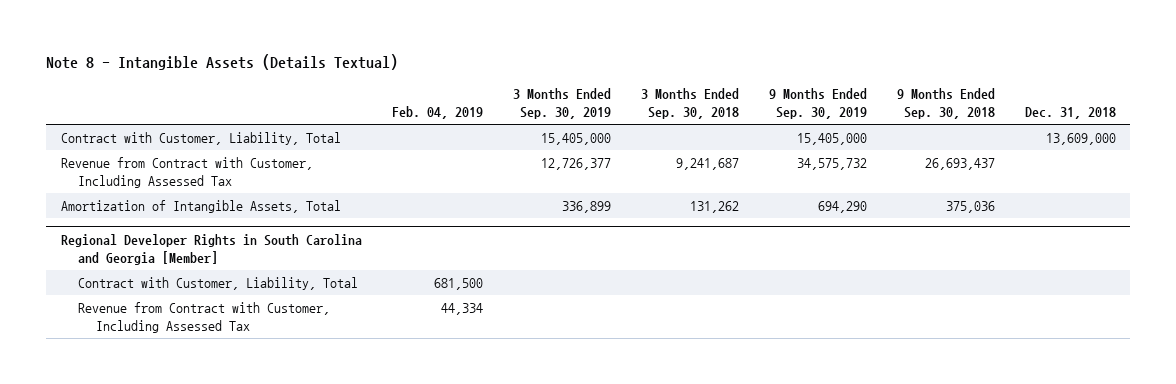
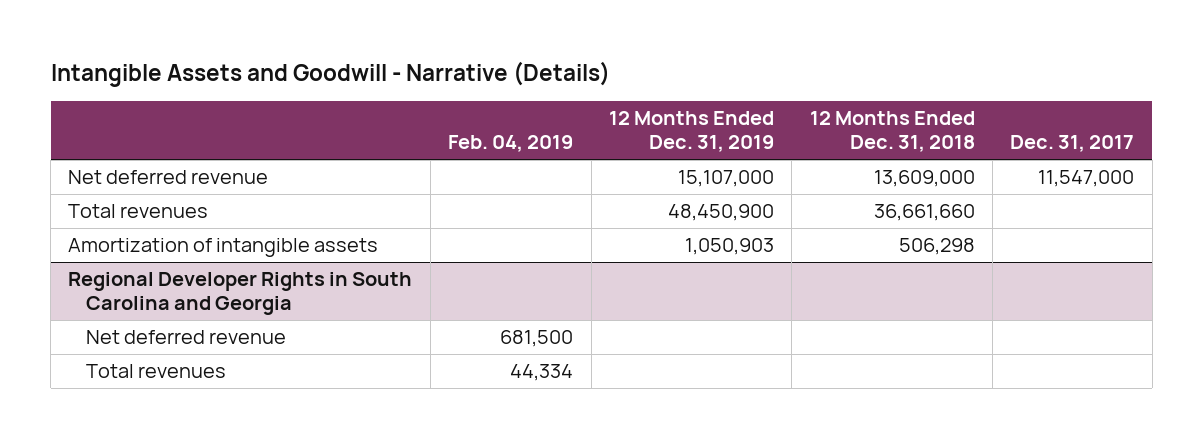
- Note 8 - Intangible Assets (Details Textual)
+ Intangible Assets and Goodwill - Narrative (Details)
- | Feb. 04, 2019 | 3 Months Ended Sep. 30, 2019 | 3 Months Ended Sep. 30, 2018 | 9 Months Ended Sep. 30, 2019 | 9 Months Ended Sep. 30, 2018 | Dec. 31, 2018
+ | Feb. 04, 2019 | 12 Months Ended Dec. 31, 2019 | 12 Months Ended Dec. 31, 2018 | Dec. 31, 2017
- Contract with Customer, Liability, Total | | 15,405,000 | | 15,405,000 | | 13,609,000
- Revenue from Contract with Customer, Including Assessed Tax | | 12,726,377 | 9,241,687 | 34,575,732 | 26,693,437 |
- Amortization of Intangible Assets, Total | | 336,899 | 131,262 | 694,290 | 375,036 |
- Regional Developer Rights in South Carolina and Georgia [Member]
- Contract with Customer, Liability, Total | 681,500 | | | | |
- Revenue from Contract with Customer, Including Assessed Tax | 44,334 | | | | |
+ Net deferred revenue | | 15,107,000 | 13,609,000 | 11,547,000
+ Total revenues | | 48,450,900 | 36,661,660 |
+ Amortization of intangible assets | | 1,050,903 | 506,298 |
+ Regional Developer Rights in South Carolina and Georgia
+ Net deferred revenue | 681,500 | | |
+ Total revenues | 44,334 | | |

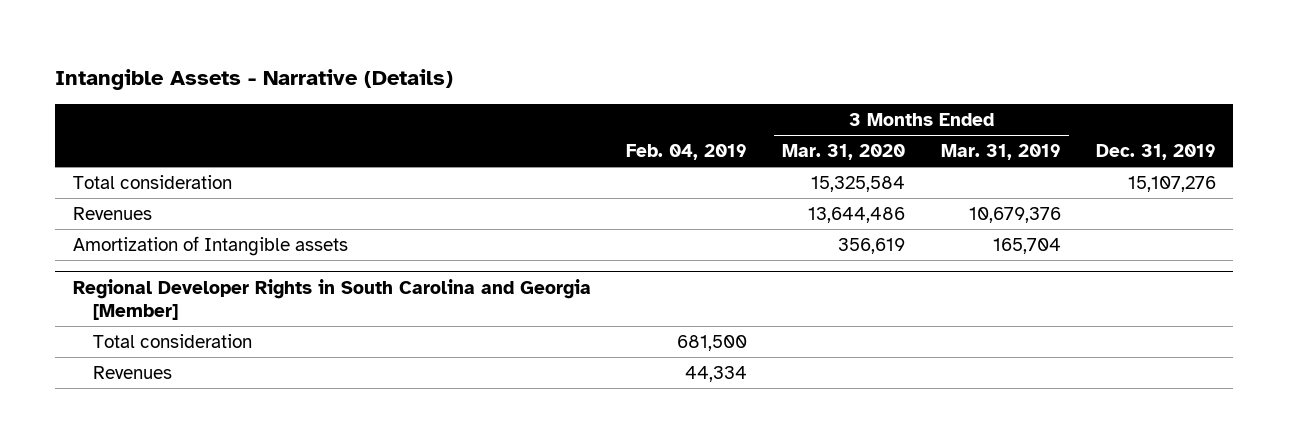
- Intangible Assets and Goodwill - Narrative (Details)
+ Intangible Assets - Narrative (Details)
- | Feb. 04, 2019 | 12 Months Ended Dec. 31, 2019 | 12 Months Ended Dec. 31, 2018 | Dec. 31, 2017
+ | Feb. 04, 2019 | 3 Months Ended Mar. 31, 2020 | 3 Months Ended Mar. 31, 2019 | Dec. 31, 2019
- Net deferred revenue | | 15,107,000 | 13,609,000 | 11,547,000
- Total revenues | | 48,450,900 | 36,661,660 |
- Amortization of intangible assets | | 1,050,903 | 506,298 |
- Regional Developer Rights in South Carolina and Georgia
- Net deferred revenue | 681,500 | | |
- Total revenues | 44,334 | | |
+ Total consideration | | 15,325,584 | | 15,107,276
+ Revenues | | 13,644,486 | 10,679,376 |
+ Amortization of Intangible assets | | 356,619 | 165,704 |
+ Regional Developer Rights in South Carolina and Georgia [Member]
+ Total consideration | 681,500 | | |
+ Revenues | 44,334 | | |

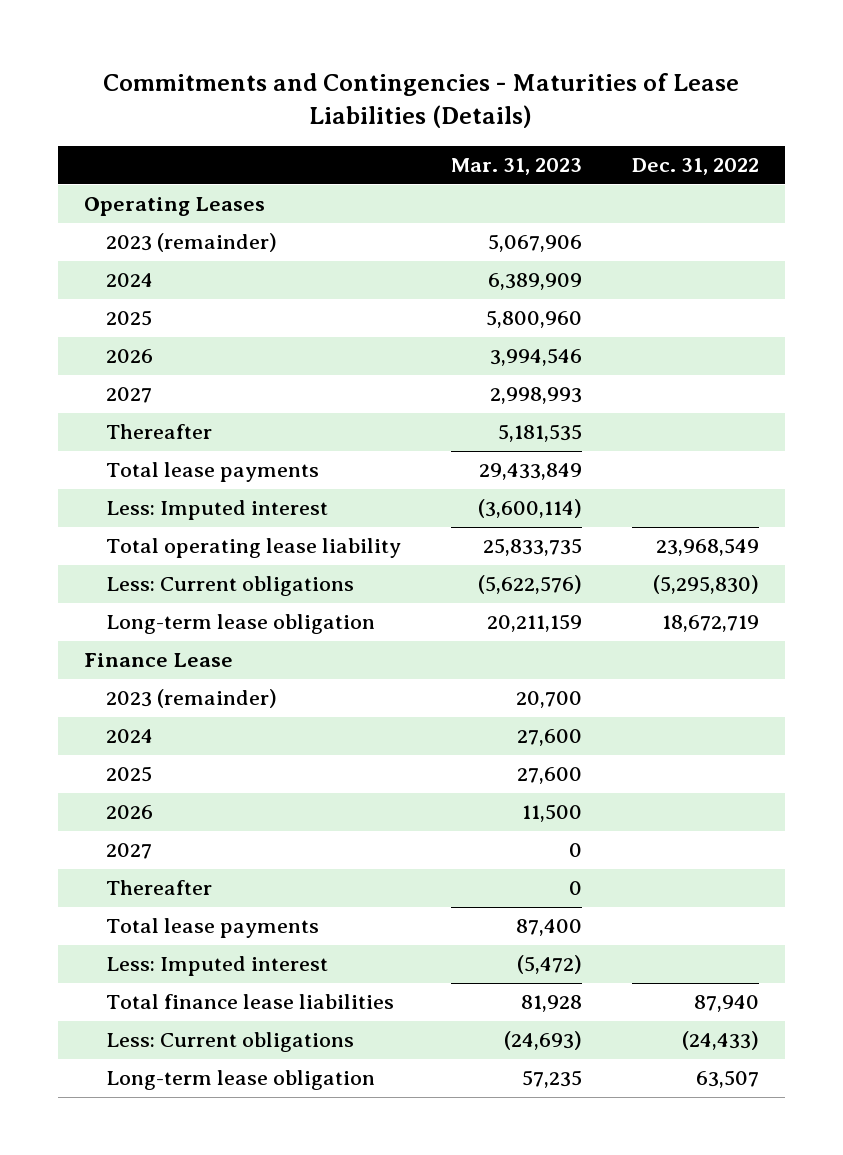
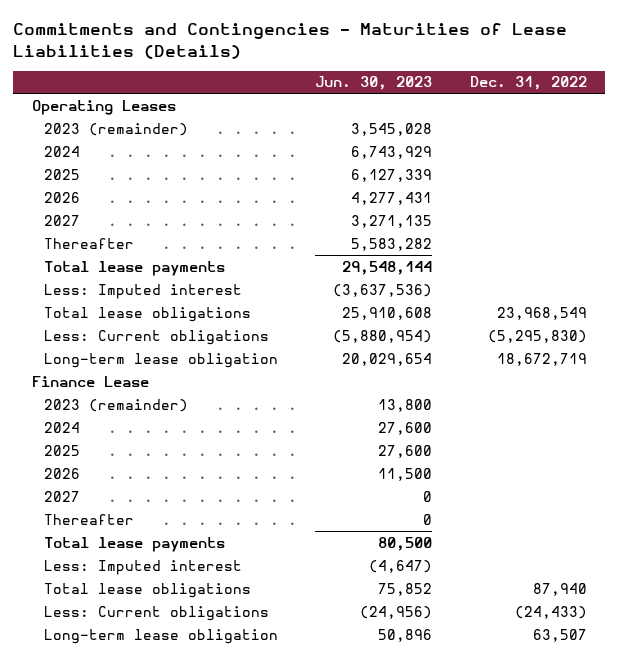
- | Mar. 31, 2023 | Dec. 31, 2022
+ | Jun. 30, 2023 | Dec. 31, 2022
- Total operating lease liability | 25,833,735 | 23,968,549
+ Total lease obligations | 25,910,608 | 23,968,549
- Total finance lease liabilities | 81,928 | 87,940
+ Total lease obligations | 75,852 | 87,940

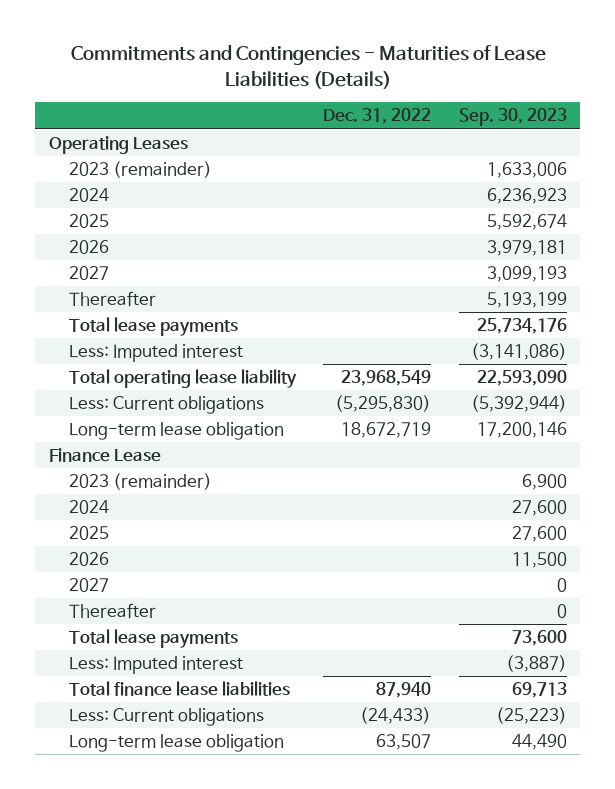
- | Jun. 30, 2023 | Dec. 31, 2022
+ | Dec. 31, 2022 | Sep. 30, 2023
- Total lease obligations | 25,910,608 | 23,968,549
+ Total operating lease liability | 23,968,549 | 22,593,090
- Total lease obligations | 75,852 | 87,940
+ Total finance lease liabilities | 87,940 | 69,713

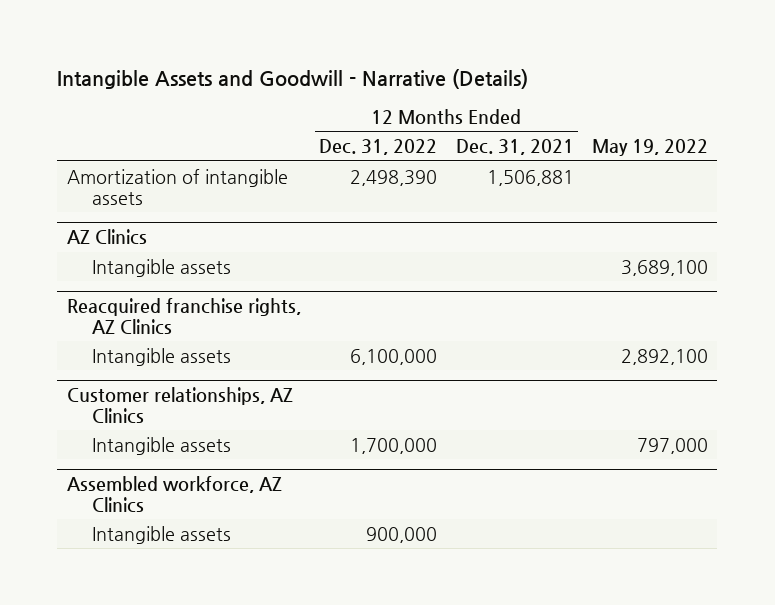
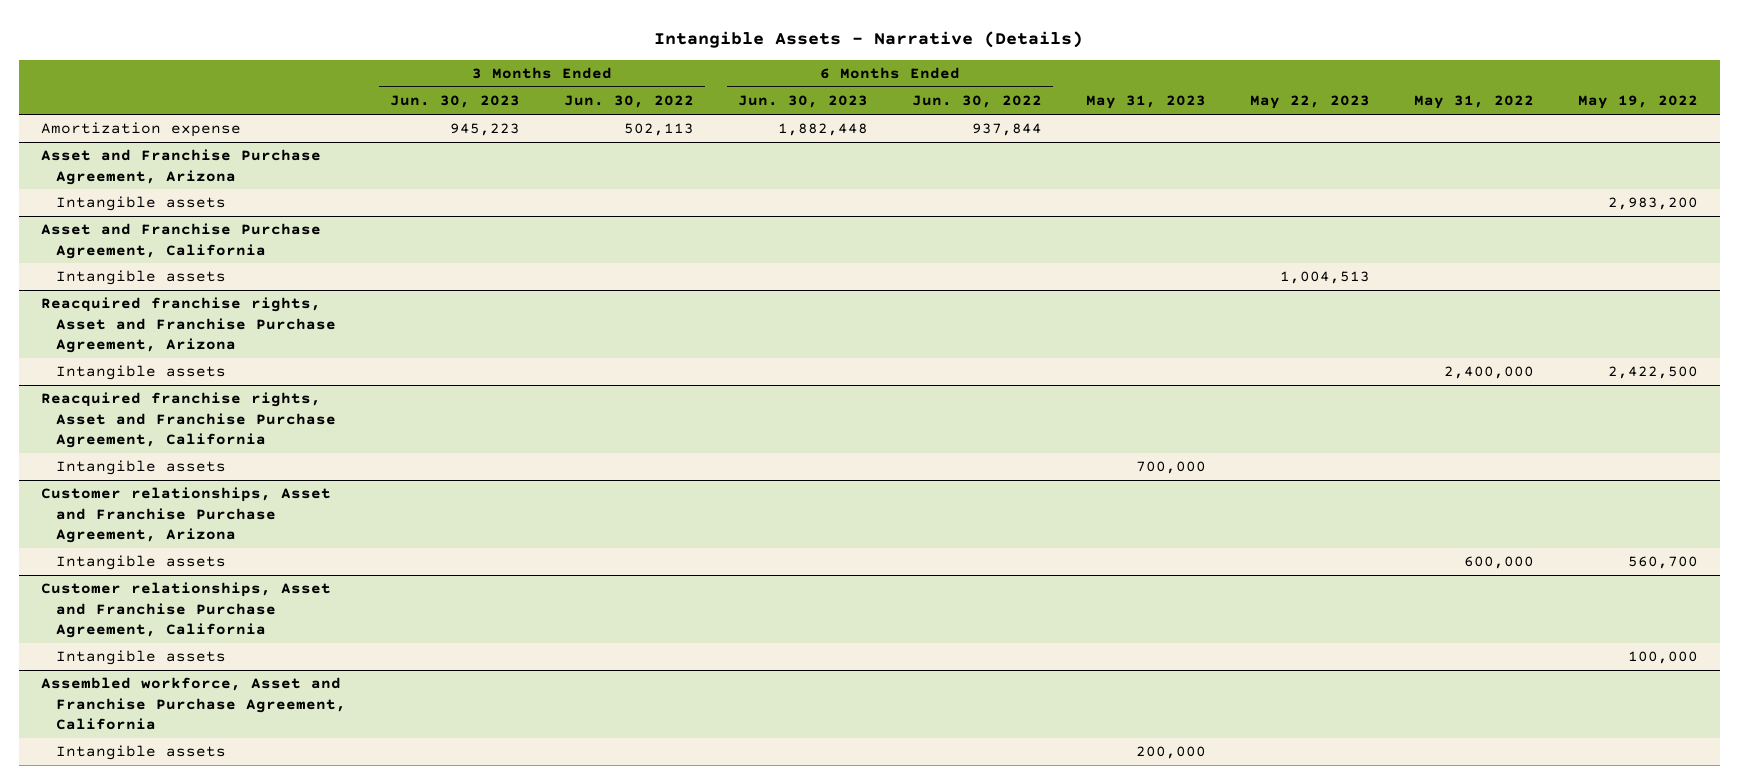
- Intangible Assets and Goodwill - Narrative (Details)
+ Intangible Assets - Narrative (Details)
- | 12 Months Ended Dec. 31, 2022 | 12 Months Ended Dec. 31, 2021 | May 19, 2022
+ | 3 Months Ended Jun. 30, 2023 | 3 Months Ended Jun. 30, 2022 | 6 Months Ended Jun. 30, 2023 | 6 Months Ended Jun. 30, 2022 | May 31, 2023 | May 22, 2023 | May 31, 2022 | May 19, 2022
- Amortization of intangible assets | 2,498,390 | 1,506,881 |
- AZ Clinics
- Intangible assets | | | 3,689,100
- Reacquired franchise rights, AZ Clinics
- Intangible assets | 6,100,000 | | 2,892,100
- Customer relationships, AZ Clinics
- Intangible assets | 1,700,000 | | 797,000
- Assembled workforce, AZ Clinics
- Intangible assets | 900,000 | |
+ Amortization expense | 945,223 | 502,113 | 1,882,448 | 937,844 | | | |
+ Asset and Franchise Purchase Agreement, Arizona
+ Intangible assets | | | | | | | | 2,983,200
+ Asset and Franchise Purchase Agreement, California
+ Intangible assets | | | | | | 1,004,513 | |
+ Reacquired franchise rights, Asset and Franchise Purchase Agreement, Arizona
+ Intangible assets | | | | | | | 2,400,000 | 2,422,500
+ Reacquired franchise rights, Asset and Franchise Purchase Agreement, California
+ Intangible assets | | | | | 700,000 | | |
+ Customer relationships, Asset and Franchise Purchase Agreement, Arizona
+ Intangible assets | | | | | | | 600,000 | 560,700
+ Customer relationships, Asset and Franchise Purchase Agreement, California
+ Intangible assets | | | | | | | | 100,000
+ Assembled workforce, Asset and Franchise Purchase Agreement, California
+ Intangible assets | | | | | 200,000 | | |

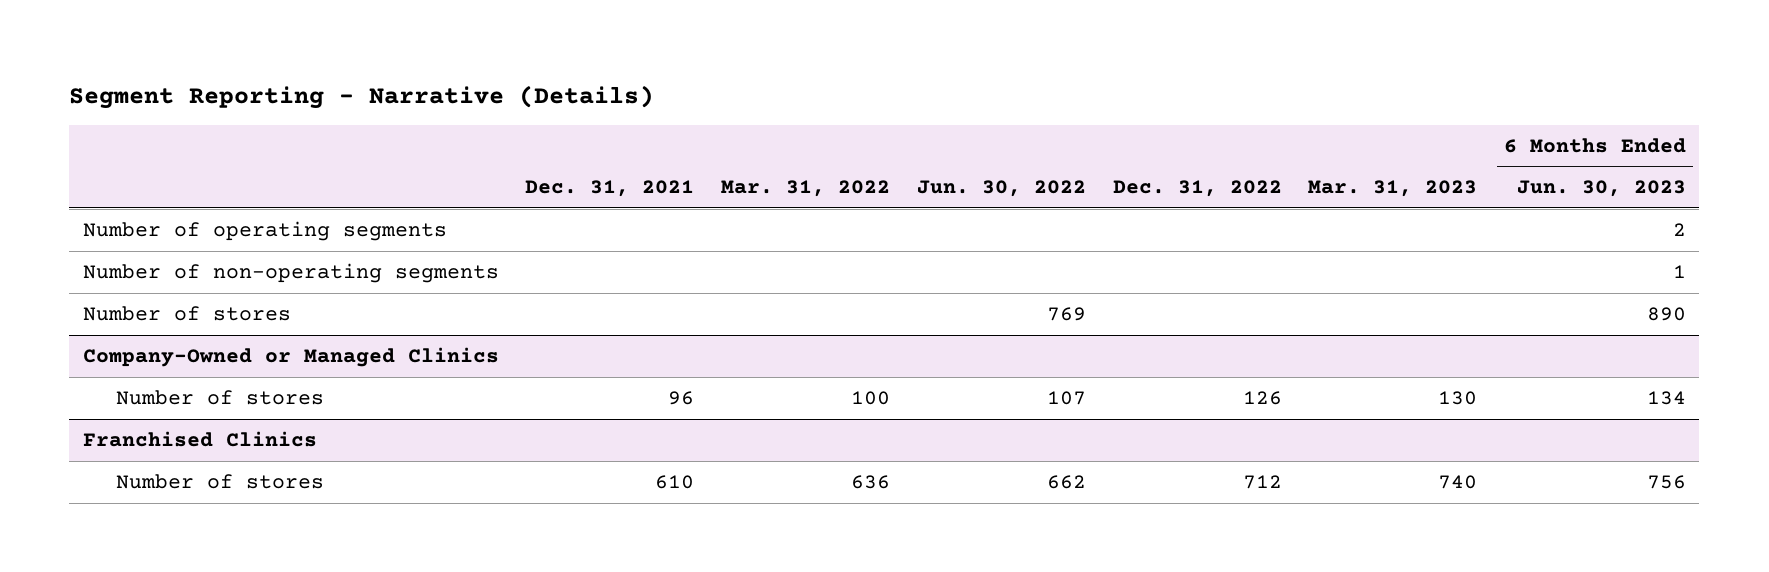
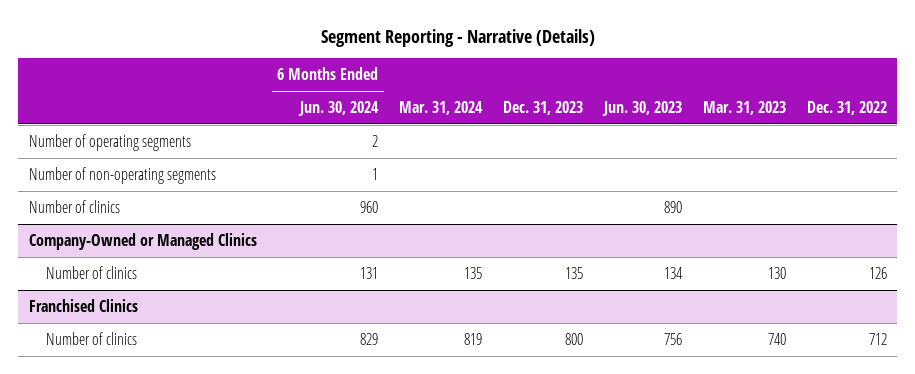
- | Dec. 31, 2021 | Mar. 31, 2022 | Jun. 30, 2022 | Dec. 31, 2022 | Mar. 31, 2023 | 6 Months Ended Jun. 30, 2023
+ | 6 Months Ended Jun. 30, 2024 | Mar. 31, 2024 | Dec. 31, 2023 | Jun. 30, 2023 | Mar. 31, 2023 | Dec. 31, 2022
- Number of stores | | | 769 | | | 890
+ Number of clinics | 960 | | | 890 | |
@ Company-Owned or Managed Clinics
- Number of stores | 96 | 100 | 107 | 126 | 130 | 134
+ Number of clinics | 131 | 135 | 135 | 134 | 130 | 126
@ Franchised Clinics
- Number of stores | 610 | 636 | 662 | 712 | 740 | 756
+ Number of clinics | 829 | 819 | 800 | 756 | 740 | 712

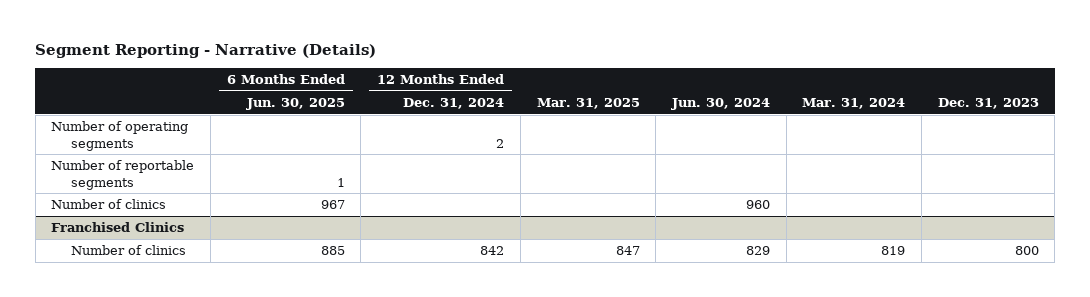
- | 6 Months Ended Jun. 30, 2024 | Mar. 31, 2024 | Dec. 31, 2023 | Jun. 30, 2023 | Mar. 31, 2023 | Dec. 31, 2022
+ | 6 Months Ended Jun. 30, 2025 | 12 Months Ended Dec. 31, 2024 | Mar. 31, 2025 | Jun. 30, 2024 | Mar. 31, 2024 | Dec. 31, 2023
- Number of non-operating segments | 1 | | | | |
+ Number of reportable segments | 1 | | | | |
- Company-Owned or Managed Clinics
- Number of clinics | 131 | 135 | 135 | 134 | 130 | 126

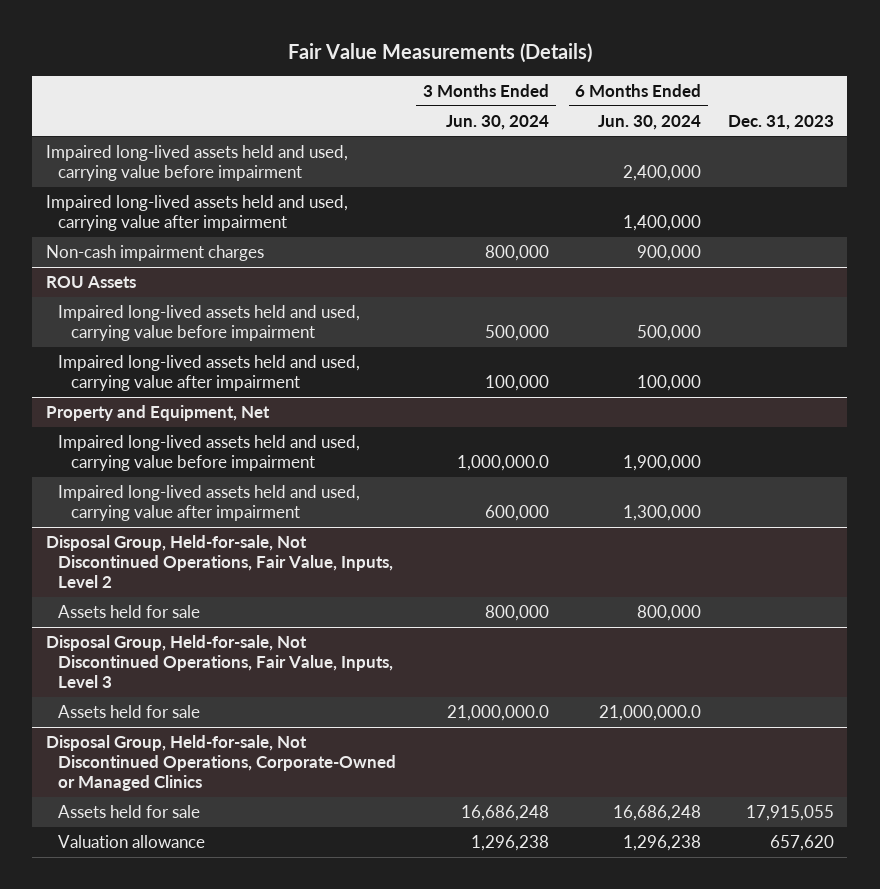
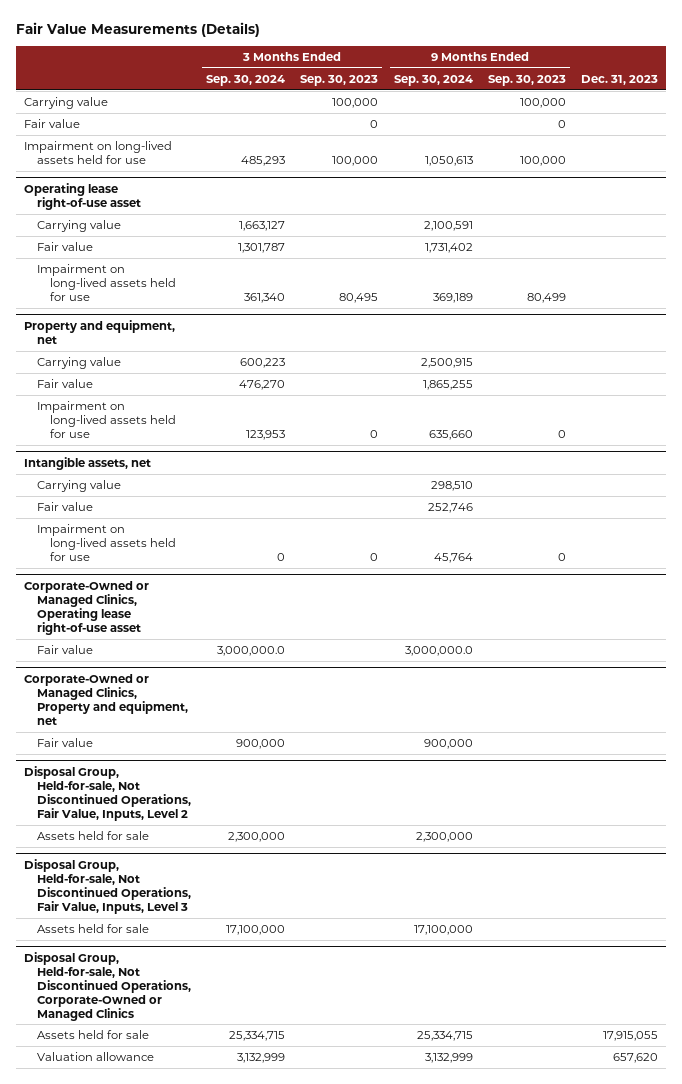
- | 3 Months Ended Jun. 30, 2024 | 6 Months Ended Jun. 30, 2024 | Dec. 31, 2023
+ | 3 Months Ended Sep. 30, 2024 | 3 Months Ended Sep. 30, 2023 | 9 Months Ended Sep. 30, 2024 | 9 Months Ended Sep. 30, 2023 | Dec. 31, 2023
- Impaired long-lived assets held and used, carrying value before impairment | | 2,400,000 |
- Impaired long-lived assets held and used, carrying value after impairment | | 1,400,000 |
- Non-cash impairment charges | 800,000 | 900,000 |
- ROU Assets
- Impaired long-lived assets held and used, carrying value before impairment | 500,000 | 500,000 |
- Impaired long-lived assets held and used, carrying value after impairment | 100,000 | 100,000 |
- Property and Equipment, Net
- Impaired long-lived assets held and used, carrying value before impairment | 1,000,000.0 | 1,900,000 |
- Impaired long-lived assets held and used, carrying value after impairment | 600,000 | 1,300,000 |
+ Carrying value | | 100,000 | | 100,000 |
+ Fair value | | 0 | | 0 |
+ Impairment on long-lived assets held for use | 485,293 | 100,000 | 1,050,613 | 100,000 |
+ Operating lease right-of-use asset
+ Carrying value | 1,663,127 | | 2,100,591 | |
+ Fair value | 1,301,787 | | 1,731,402 | |
+ Impairment on long-lived assets held for use | 361,340 | 80,495 | 369,189 | 80,499 |
+ Property and equipment, net
+ Carrying value | 600,223 | | 2,500,915 | |
+ Fair value | 476,270 | | 1,865,255 | |
+ Impairment on long-lived assets held for use | 123,953 | 0 | 635,660 | 0 |
+ Intangible assets, net
+ Carrying value | | | 298,510 | |
+ Fair value | | | 252,746 | |
+ Impairment on long-lived assets held for use | 0 | 0 | 45,764 | 0 |
+ Corporate-Owned or Managed Clinics, Operating lease right-of-use asset
+ Fair value | 3,000,000.0 | | 3,000,000.0 | |
+ Corporate-Owned or Managed Clinics, Property and equipment, net
+ Fair value | 900,000 | | 900,000 | |

